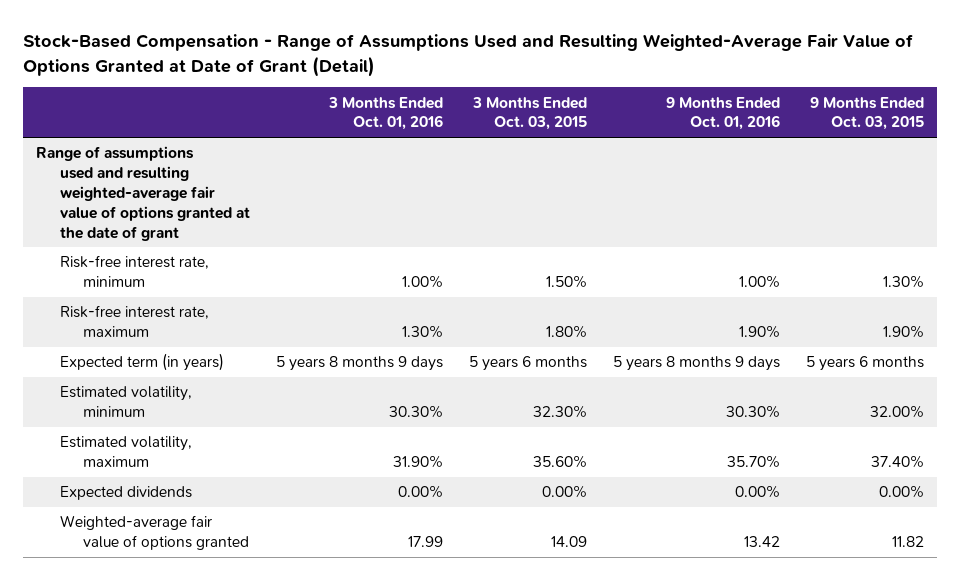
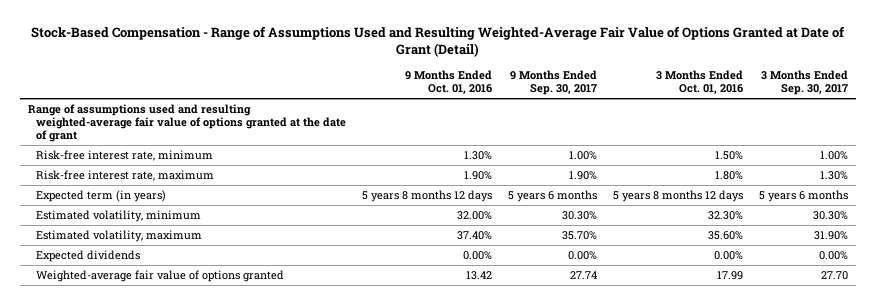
- | 3 Months Ended Oct. 01, 2016 | 3 Months Ended Oct. 03, 2015 | 9 Months Ended Oct. 01, 2016 | 9 Months Ended Oct. 03, 2015
+ | 9 Months Ended Oct. 01, 2016 | 9 Months Ended Sep. 30, 2017 | 3 Months Ended Oct. 01, 2016 | 3 Months Ended Sep. 30, 2017
- Risk-free interest rate, minimum | 1.00% | 1.50% | 1.00% | 1.30%
- Risk-free interest rate, maximum | 1.30% | 1.80% | 1.90% | 1.90%
- Expected term (in years) | 5 years 8 months 9 days | 5 years 6 months | 5 years 8 months 9 days | 5 years 6 months
- Estimated volatility, minimum | 30.30% | 32.30% | 30.30% | 32.00%
- Estimated volatility, maximum | 31.90% | 35.60% | 35.70% | 37.40%
+ Risk-free interest rate, minimum | 1.30% | 1.00% | 1.50% | 1.00%
+ Risk-free interest rate, maximum | 1.90% | 1.90% | 1.80% | 1.30%
+ Expected term (in years) | 5 years 8 months 12 days | 5 years 6 months | 5 years 8 months 12 days | 5 years 6 months
+ Estimated volatility, minimum | 32.00% | 30.30% | 32.30% | 30.30%
+ Estimated volatility, maximum | 37.40% | 35.70% | 35.60% | 31.90%

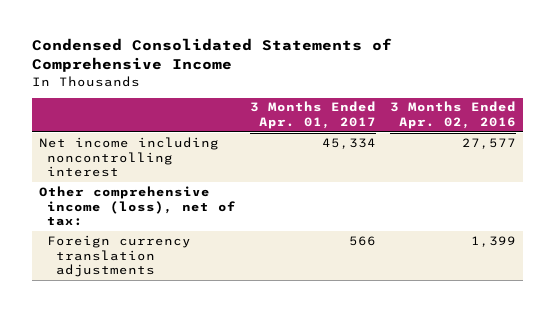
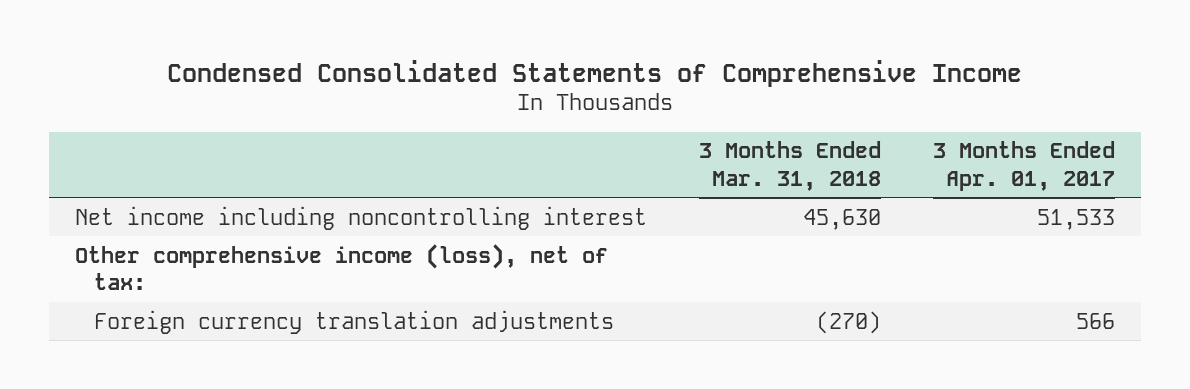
- | 3 Months Ended Apr. 01, 2017 | 3 Months Ended Apr. 02, 2016
+ | 3 Months Ended Mar. 31, 2018 | 3 Months Ended Apr. 01, 2017
- Net income including noncontrolling interest | 45,334 | 27,577
+ Net income including noncontrolling interest | 45,630 | 51,533

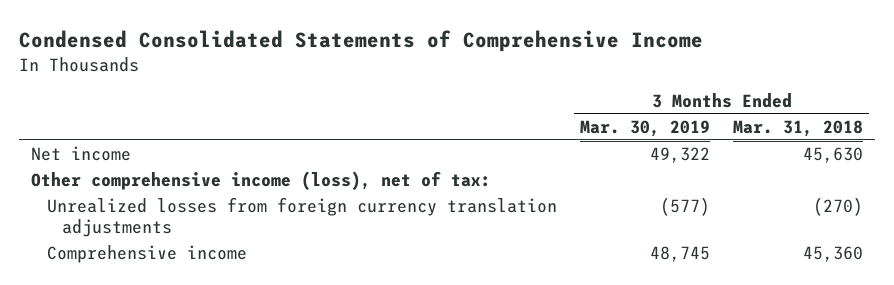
- | 3 Months Ended Mar. 31, 2018 | 3 Months Ended Apr. 01, 2017
+ | 3 Months Ended Mar. 30, 2019 | 3 Months Ended Mar. 31, 2018
- Net income including noncontrolling interest | 45,630 | 51,533
+ Net income | 49,322 | 45,630
- Foreign currency translation adjustments | (270) | 566
+ Unrealized losses from foreign currency translation adjustments | (577) | (270)
+ Comprehensive income | 48,745 | 45,360

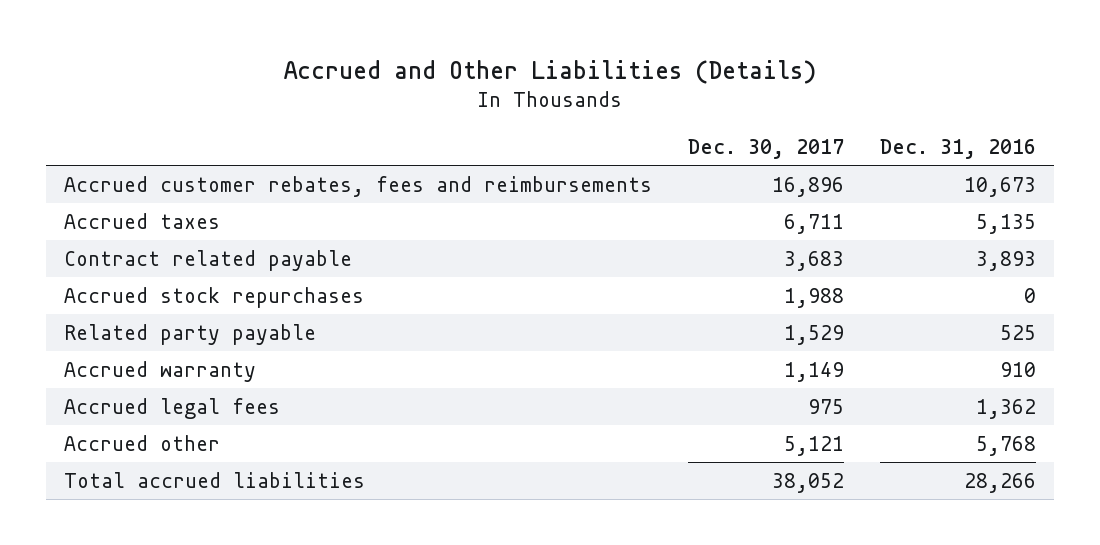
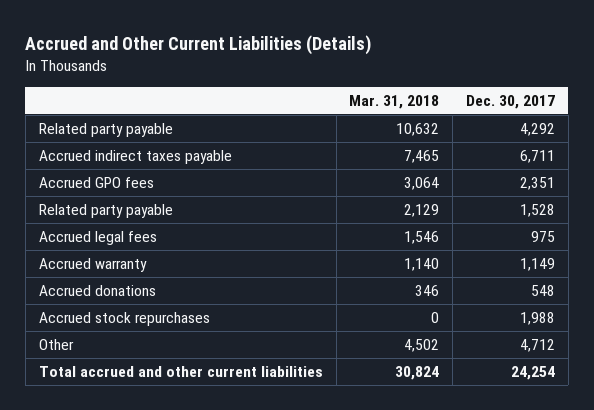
- Accrued and Other Liabilities (Details)
+ Accrued and Other Current Liabilities (Details)
- | Dec. 30, 2017 | Dec. 31, 2016
+ | Mar. 31, 2018 | Dec. 30, 2017
- Accrued customer rebates, fees and reimbursements | 16,896 | 10,673
- Accrued taxes | 6,711 | 5,135
- Contract related payable | 3,683 | 3,893
- Related party payable | 1,529 | 525
+ Related party payable | 10,632 | 4,292
+ Accrued indirect taxes payable | 7,465 | 6,711
+ Accrued GPO fees | 3,064 | 2,351
+ Related party payable | 2,129 | 1,528
- Accrued other | 5,121 | 5,768
- Total accrued liabilities | 38,052 | 28,266
moved down: Accrued warranty | 1,140 | 1,149
+ Accrued donations | 346 | 548
moved down: Accrued stock repurchases | 0 | 1,988
+ Other | 4,502 | 4,712
+ Total accrued and other current liabilities | 30,824 | 24,254

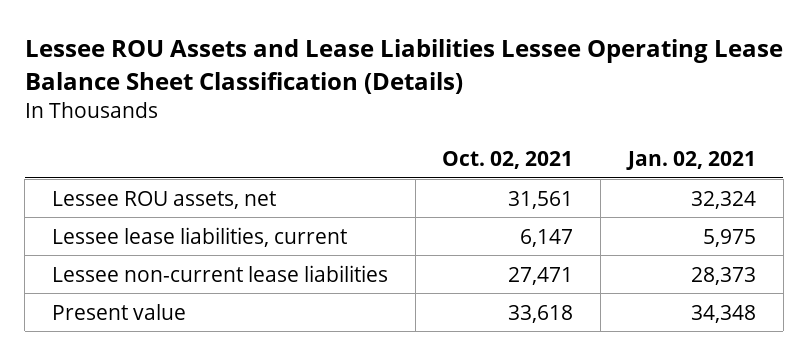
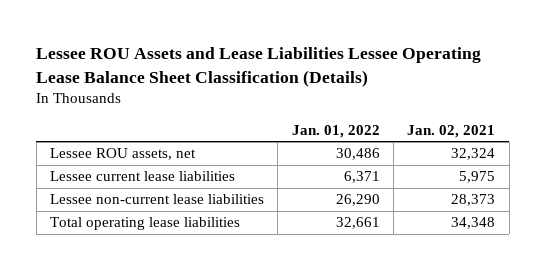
- | Oct. 02, 2021 | Jan. 02, 2021
+ | Jan. 01, 2022 | Jan. 02, 2021
- Lessee lease liabilities, current | 6,147 | 5,975
+ Lessee current lease liabilities | 6,371 | 5,975
- Present value | 33,618 | 34,348
+ Total operating lease liabilities | 32,661 | 34,348

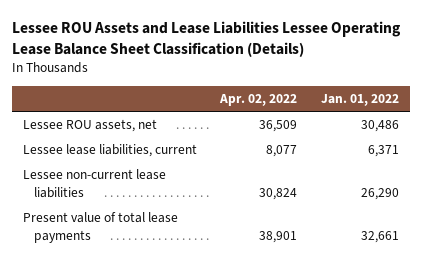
- | Jan. 01, 2022 | Jan. 02, 2021
+ | Apr. 02, 2022 | Jan. 01, 2022
- Lessee current lease liabilities | 6,371 | 5,975
+ Lessee lease liabilities, current | 8,077 | 6,371
- Total operating lease liabilities | 32,661 | 34,348
+ Present value of total lease payments | 38,901 | 32,661

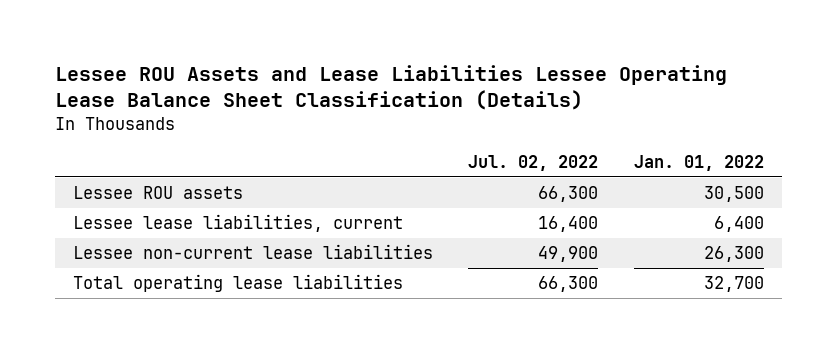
- | Apr. 02, 2022 | Jan. 01, 2022
+ | Jul. 02, 2022 | Jan. 01, 2022
- Lessee ROU assets, net | 36,509 | 30,486
- Lessee lease liabilities, current | 8,077 | 6,371
- Lessee non-current lease liabilities | 30,824 | 26,290
- Present value of total lease payments | 38,901 | 32,661
+ Lessee ROU assets | 66,300 | 30,500
+ Lessee lease liabilities, current | 16,400 | 6,400
+ Lessee non-current lease liabilities | 49,900 | 26,300
+ Total operating lease liabilities | 66,300 | 32,700

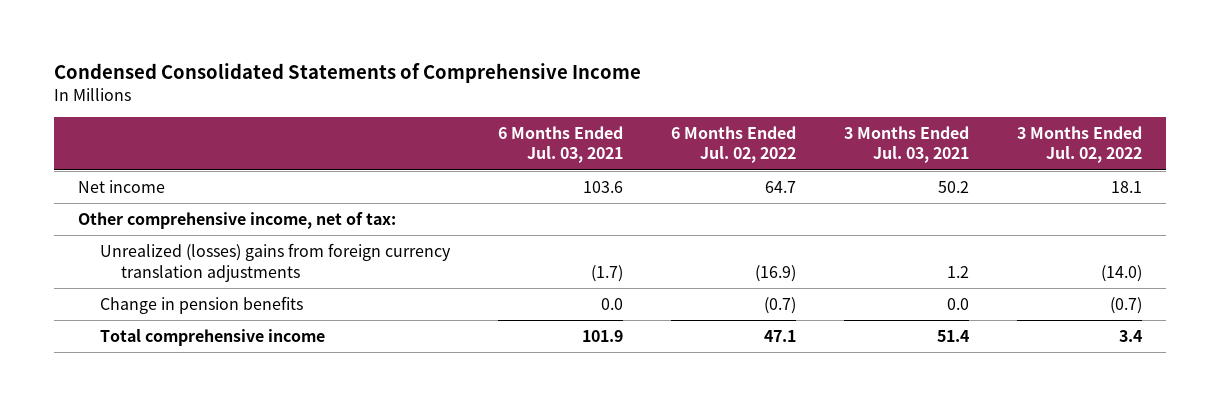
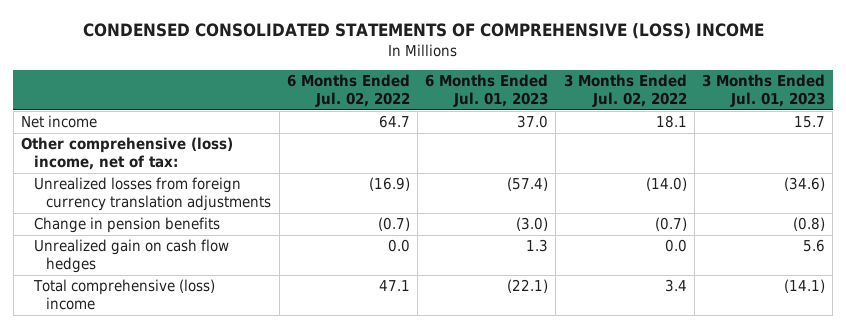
- Condensed Consolidated Statements of Comprehensive Income
+ CONDENSED CONSOLIDATED STATEMENTS OF COMPREHENSIVE (LOSS) INCOME
- | 6 Months Ended Jul. 03, 2021 | 6 Months Ended Jul. 02, 2022 | 3 Months Ended Jul. 03, 2021 | 3 Months Ended Jul. 02, 2022
+ | 6 Months Ended Jul. 02, 2022 | 6 Months Ended Jul. 01, 2023 | 3 Months Ended Jul. 02, 2022 | 3 Months Ended Jul. 01, 2023
- Other comprehensive income, net of tax:
- Unrealized (losses) gains from foreign currency translation adjustments | (1.7) | (16.9) | 1.2 | (14.0)
+ Other comprehensive (loss) income, net of tax:
+ Unrealized losses from foreign currency translation adjustments | (16.9) | (57.4) | (14.0) | (34.6)
- Total comprehensive income | 101.9 | 47.1 | 51.4 | 3.4
+ Unrealized gain on cash flow hedges | 0.0 | 1.3 | 0.0 | 5.6
+ Total comprehensive (loss) income | 47.1 | (22.1) | 3.4 | (14.1)

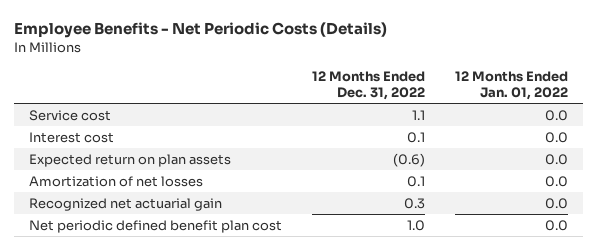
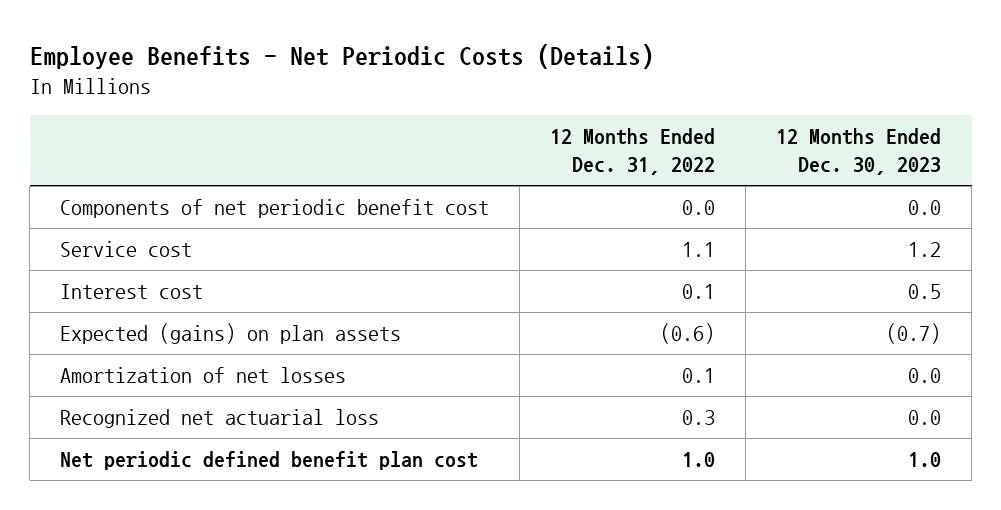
- | 12 Months Ended Dec. 31, 2022 | 12 Months Ended Jan. 01, 2022
+ | 12 Months Ended Dec. 31, 2022 | 12 Months Ended Dec. 30, 2023
+ Components of net periodic benefit cost | 0.0 | 0.0
- Expected return on plan assets | (0.6) | 0.0
+ Expected (gains) on plan assets | (0.6) | (0.7)
- Recognized net actuarial gain | 0.3 | 0.0
+ Recognized net actuarial loss | 0.3 | 0.0

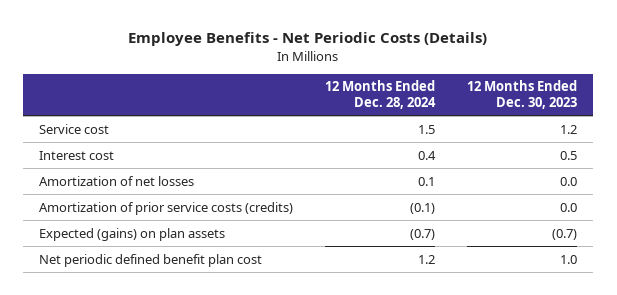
- | 12 Months Ended Dec. 31, 2022 | 12 Months Ended Dec. 30, 2023
+ | 12 Months Ended Dec. 28, 2024 | 12 Months Ended Dec. 30, 2023
- Components of net periodic benefit cost | 0.0 | 0.0
- Recognized net actuarial loss | 0.3 | 0.0
+ Amortization of prior service costs (credits) | (0.1) | 0.0
moved down: Expected (gains) on plan assets | (0.7) | (0.7)

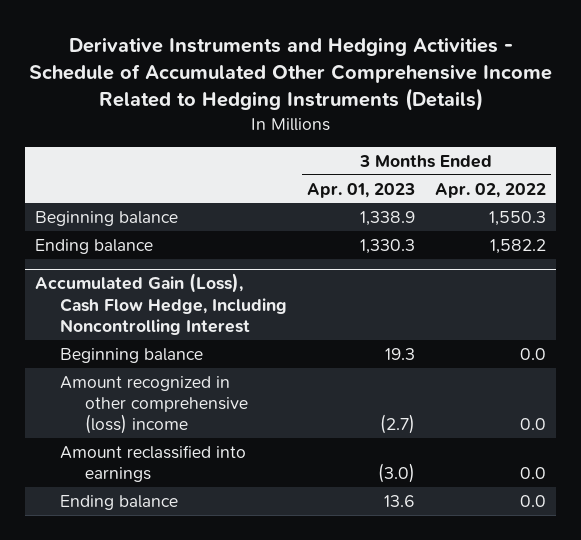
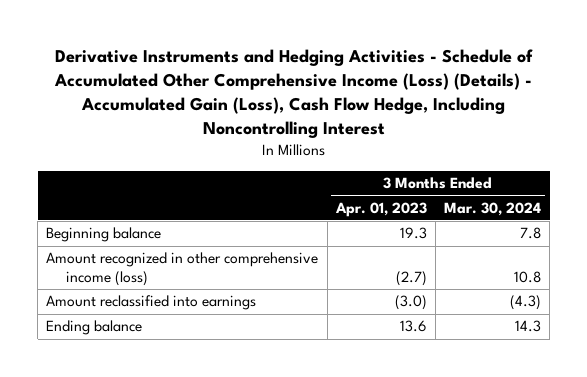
- Derivative Instruments and Hedging Activities - Schedule of Accumulated Other Comprehensive Income Related to Hedging Instruments (Details)
+ Derivative Instruments and Hedging Activities - Schedule of Accumulated Other Comprehensive Income (Loss) (Details) - Accumulated Gain (Loss), Cash Flow Hedge, Including Noncontrolling Interest
- | 3 Months Ended Apr. 01, 2023 | 3 Months Ended Apr. 02, 2022
+ | 3 Months Ended Apr. 01, 2023 | 3 Months Ended Mar. 30, 2024
- Beginning balance | 1,338.9 | 1,550.3
- Ending balance | 1,330.3 | 1,582.2
- Accumulated Gain (Loss), Cash Flow Hedge, Including Noncontrolling Interest
- Amount recognized in other comprehensive (loss) income | (2.7) | 0.0
+ Amount recognized in other comprehensive income (loss) | (2.7) | 10.8

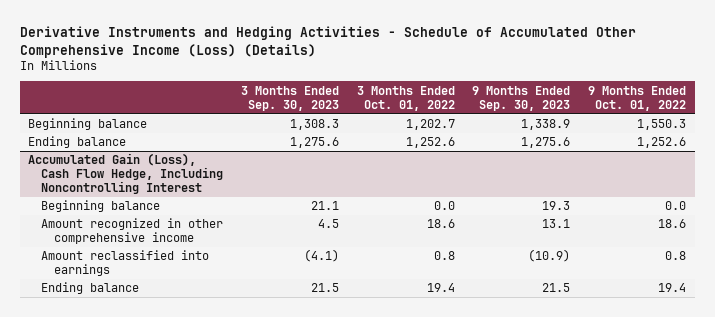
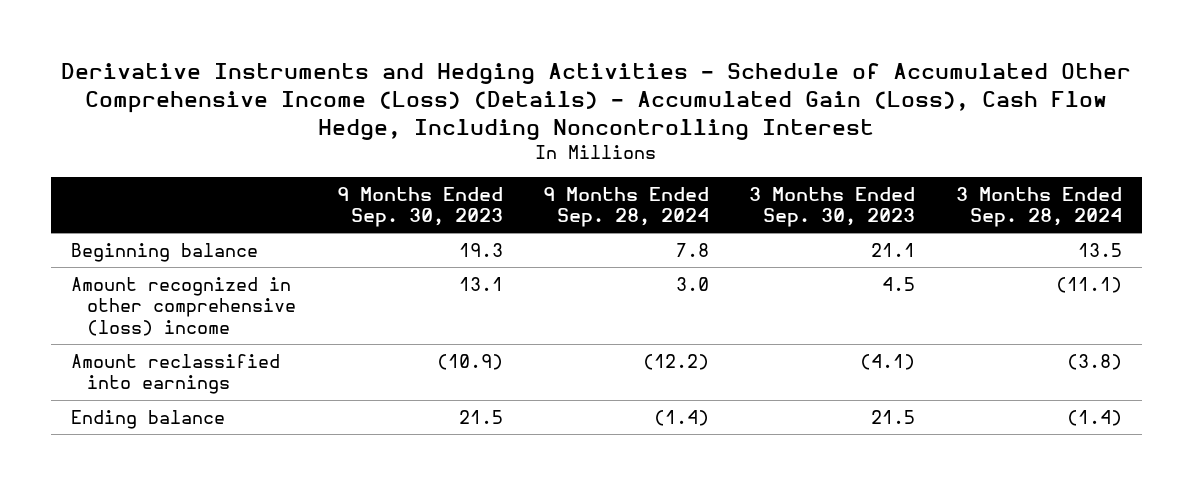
- Derivative Instruments and Hedging Activities - Schedule of Accumulated Other Comprehensive Income (Loss) (Details)
+ Derivative Instruments and Hedging Activities - Schedule of Accumulated Other Comprehensive Income (Loss) (Details) - Accumulated Gain (Loss), Cash Flow Hedge, Including Noncontrolling Interest
- | 3 Months Ended Sep. 30, 2023 | 3 Months Ended Oct. 01, 2022 | 9 Months Ended Sep. 30, 2023 | 9 Months Ended Oct. 01, 2022
+ | 9 Months Ended Sep. 30, 2023 | 9 Months Ended Sep. 28, 2024 | 3 Months Ended Sep. 30, 2023 | 3 Months Ended Sep. 28, 2024
- Beginning balance | 1,308.3 | 1,202.7 | 1,338.9 | 1,550.3
- Ending balance | 1,275.6 | 1,252.6 | 1,275.6 | 1,252.6
- Accumulated Gain (Loss), Cash Flow Hedge, Including Noncontrolling Interest
- Amount recognized in other comprehensive income | 4.5 | 18.6 | 13.1 | 18.6
+ Amount recognized in other comprehensive (loss) income | 13.1 | 3.0 | 4.5 | (11.1)

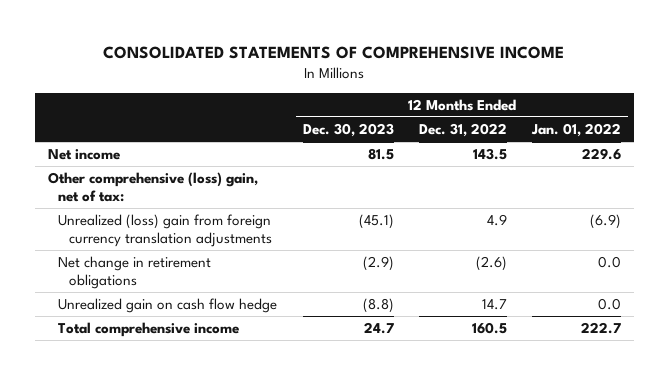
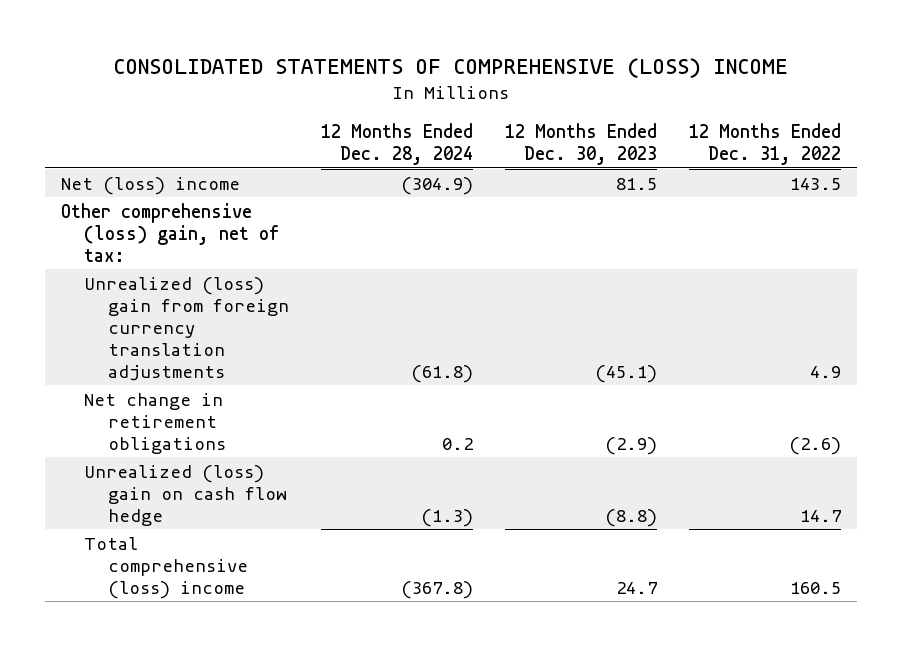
- CONSOLIDATED STATEMENTS OF COMPREHENSIVE INCOME
+ CONSOLIDATED STATEMENTS OF COMPREHENSIVE (LOSS) INCOME
- | 12 Months Ended Dec. 30, 2023 | 12 Months Ended Dec. 31, 2022 | 12 Months Ended Jan. 01, 2022
+ | 12 Months Ended Dec. 28, 2024 | 12 Months Ended Dec. 30, 2023 | 12 Months Ended Dec. 31, 2022
- Net income | 81.5 | 143.5 | 229.6
+ Net (loss) income | (304.9) | 81.5 | 143.5
- Unrealized gain on cash flow hedge | (8.8) | 14.7 | 0.0
- Total comprehensive income | 24.7 | 160.5 | 222.7
+ Unrealized (loss) gain on cash flow hedge | (1.3) | (8.8) | 14.7
+ Total comprehensive (loss) income | (367.8) | 24.7 | 160.5

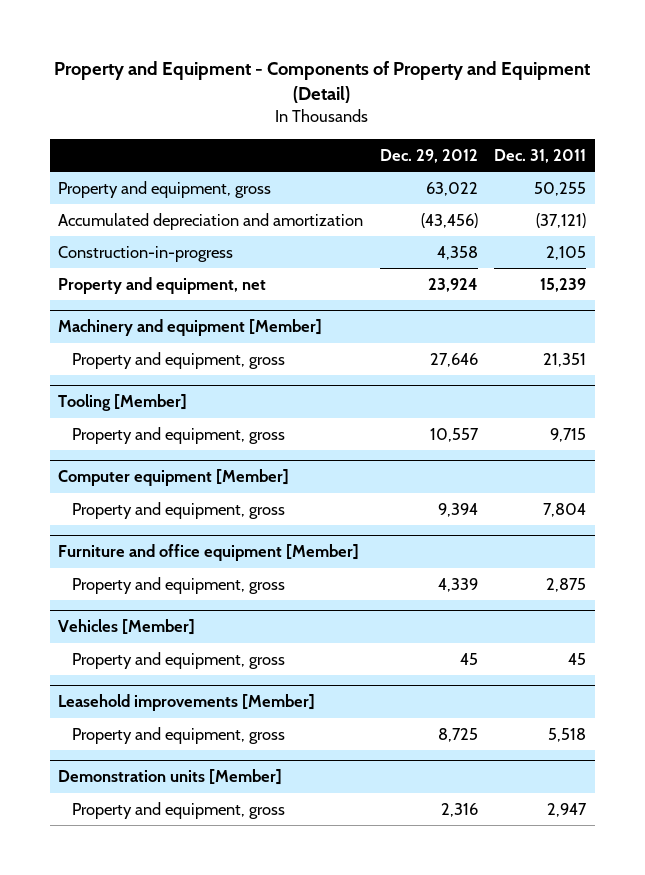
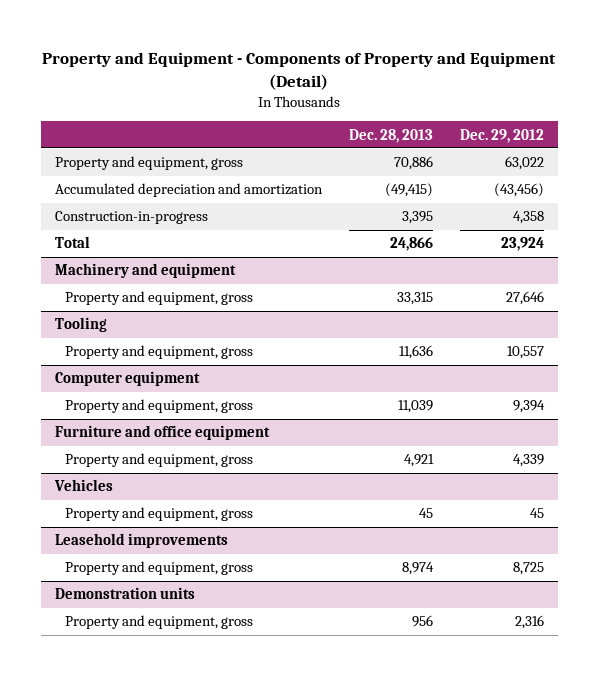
- | Dec. 29, 2012 | Dec. 31, 2011
+ | Dec. 28, 2013 | Dec. 29, 2012
- Property and equipment, net | 23,924 | 15,239
- Machinery and equipment [Member]
+ Total | 24,866 | 23,924
+ Machinery and equipment
- Tooling [Member]
+ Tooling
- Computer equipment [Member]
+ Computer equipment
- Furniture and office equipment [Member]
+ Furniture and office equipment
- Vehicles [Member]
+ Vehicles
- Leasehold improvements [Member]
+ Leasehold improvements
- Demonstration units [Member]
+ Demonstration units

